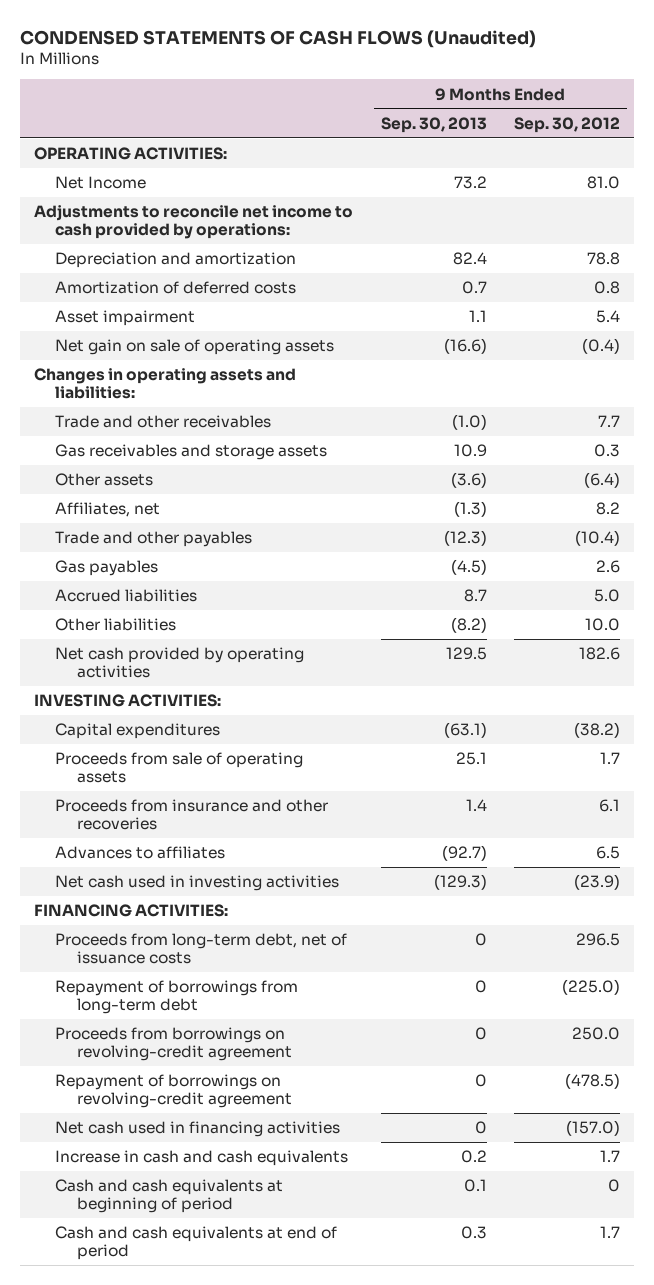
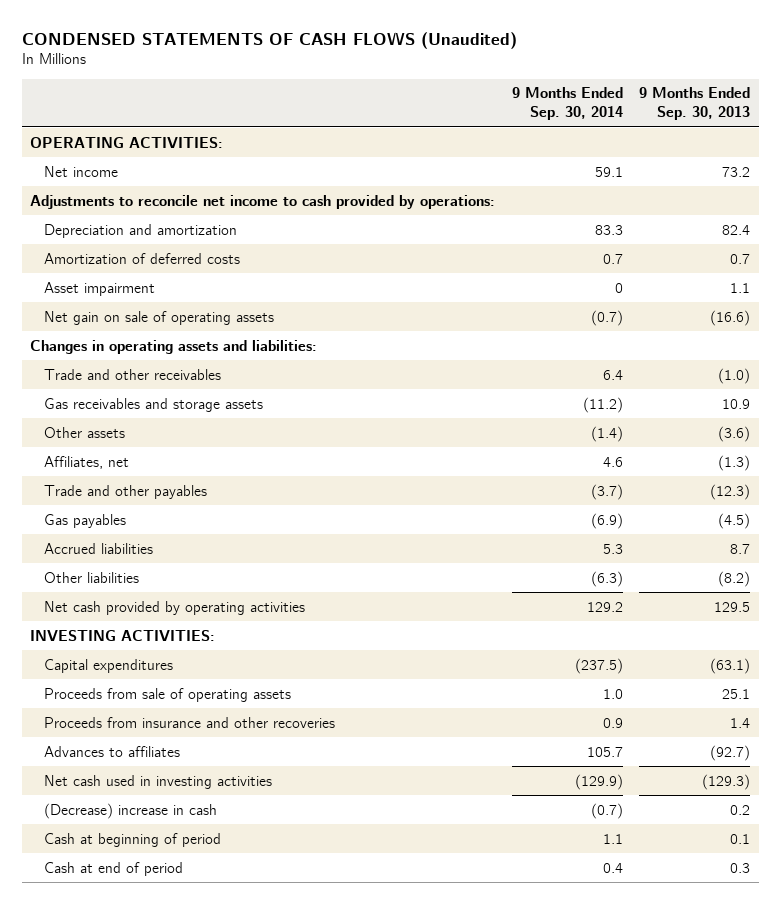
- | 9 Months Ended Sep. 30, 2013 | 9 Months Ended Sep. 30, 2012
+ | 9 Months Ended Sep. 30, 2014 | 9 Months Ended Sep. 30, 2013
- Net Income | 73.2 | 81.0
+ Net income | 59.1 | 73.2
- FINANCING ACTIVITIES:
- Proceeds from long-term debt, net of issuance costs | 0 | 296.5
- Repayment of borrowings from long-term debt | 0 | (225.0)
- Proceeds from borrowings on revolving-credit agreement | 0 | 250.0
- Repayment of borrowings on revolving-credit agreement | 0 | (478.5)
- Net cash used in financing activities | 0 | (157.0)
- Increase in cash and cash equivalents | 0.2 | 1.7
- Cash and cash equivalents at beginning of period | 0.1 | 0
- Cash and cash equivalents at end of period | 0.3 | 1.7
+ (Decrease) increase in cash | (0.7) | 0.2
+ Cash at beginning of period | 1.1 | 0.1
+ Cash at end of period | 0.4 | 0.3

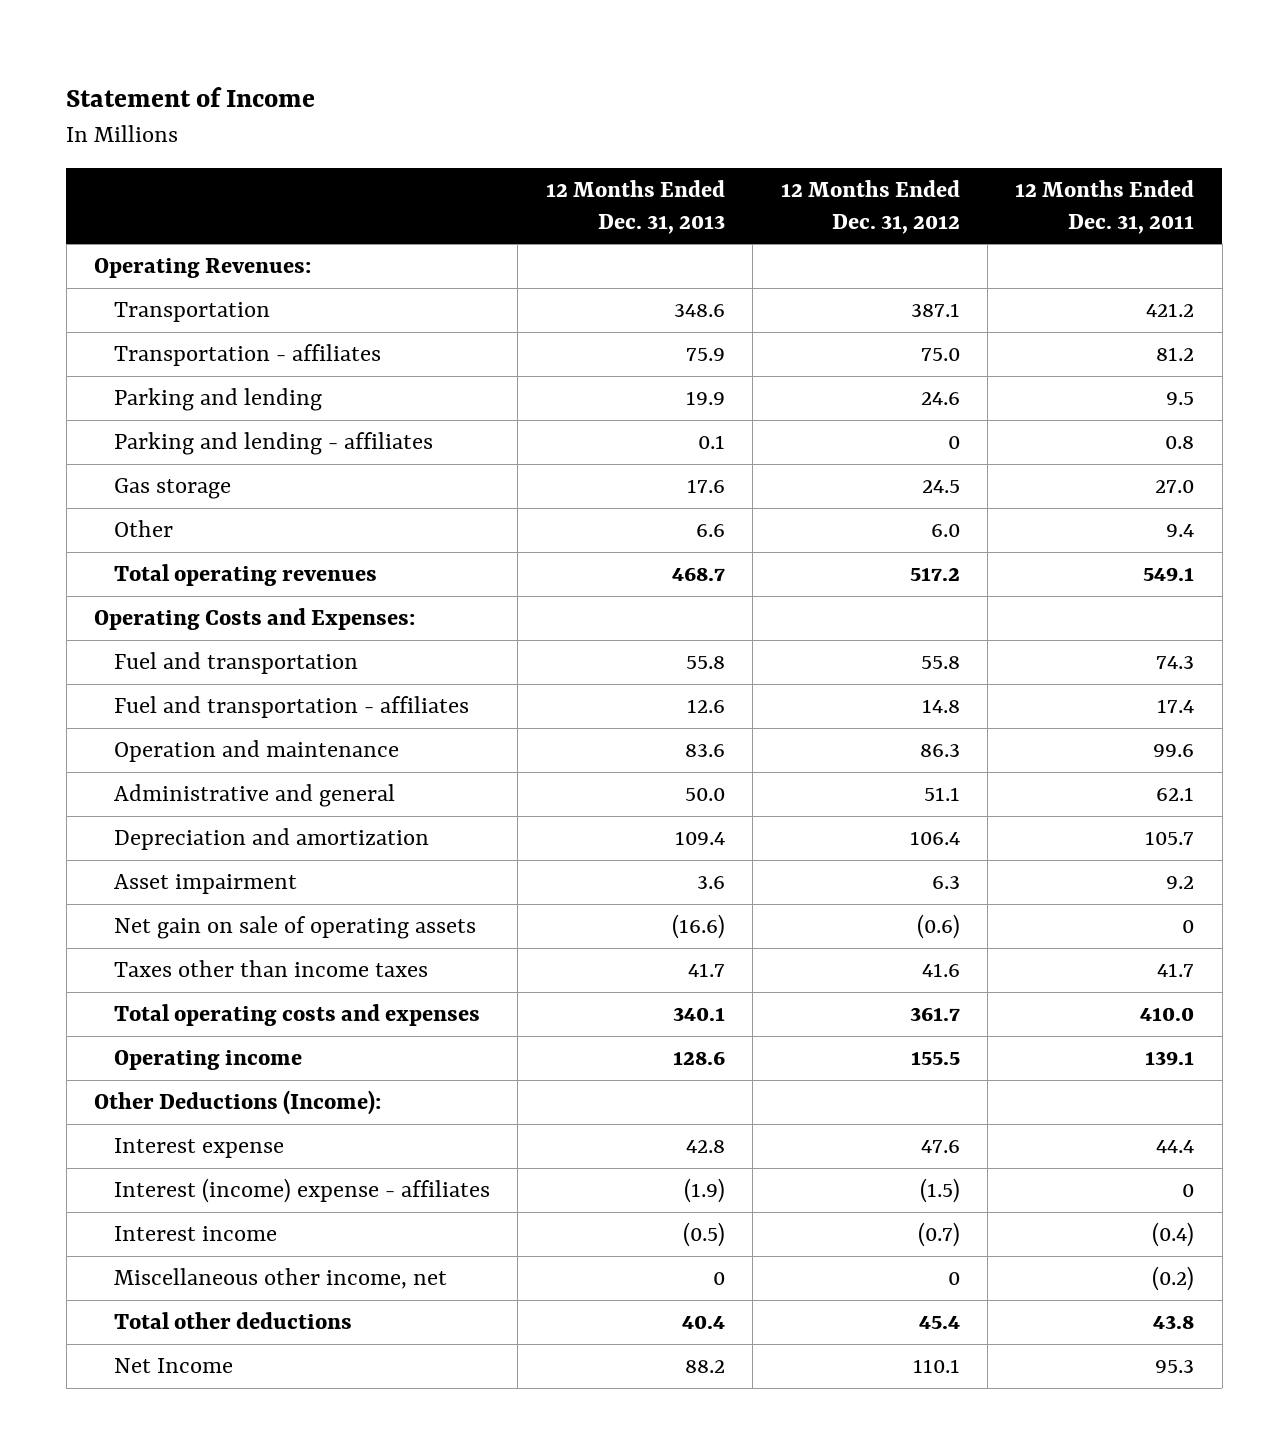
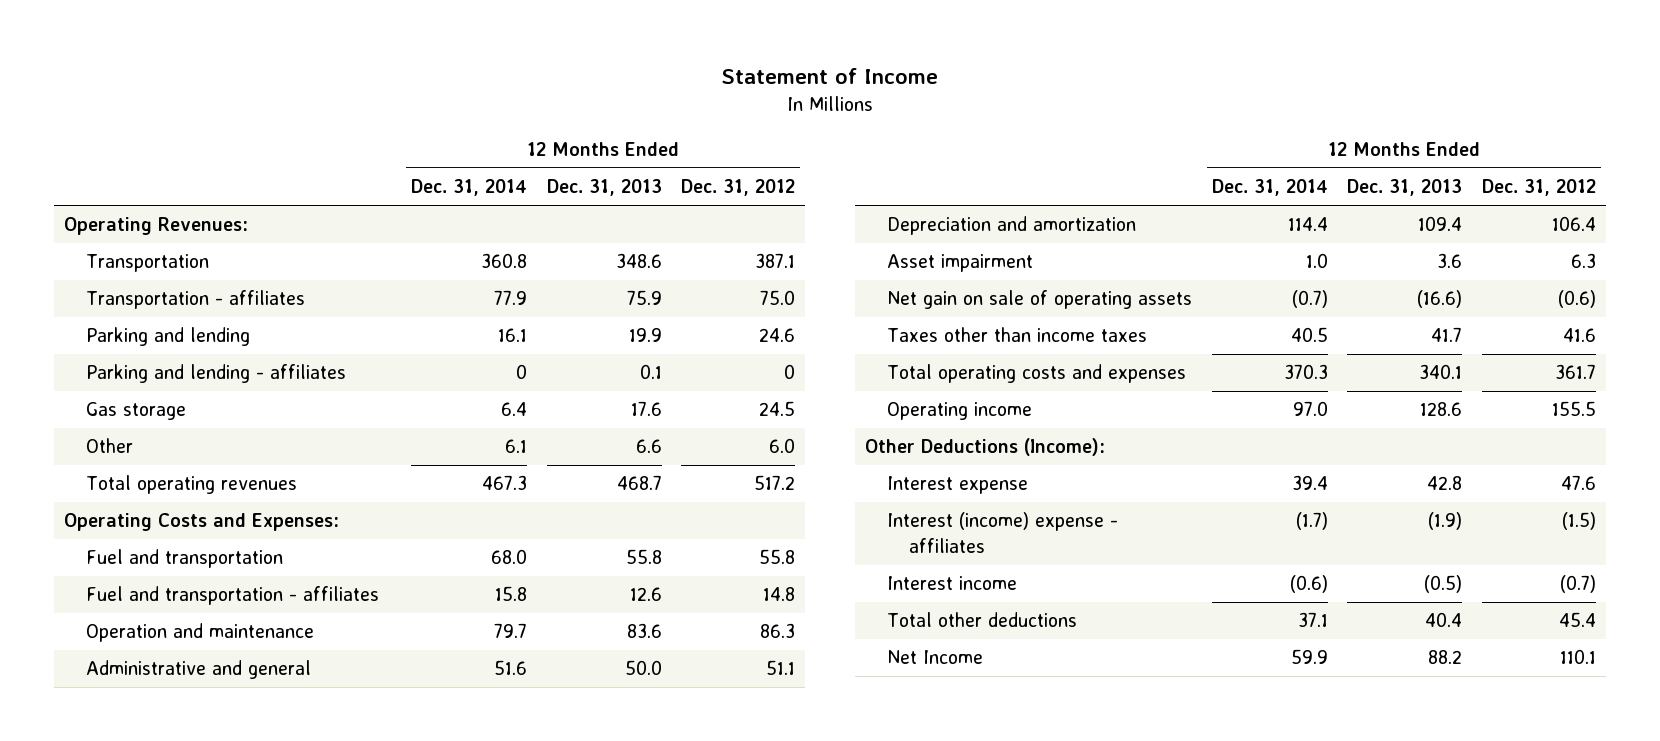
- | 12 Months Ended Dec. 31, 2013 | 12 Months Ended Dec. 31, 2012 | 12 Months Ended Dec. 31, 2011
+ | 12 Months Ended Dec. 31, 2014 | 12 Months Ended Dec. 31, 2013 | 12 Months Ended Dec. 31, 2012
- Miscellaneous other income, net | 0 | 0 | (0.2)

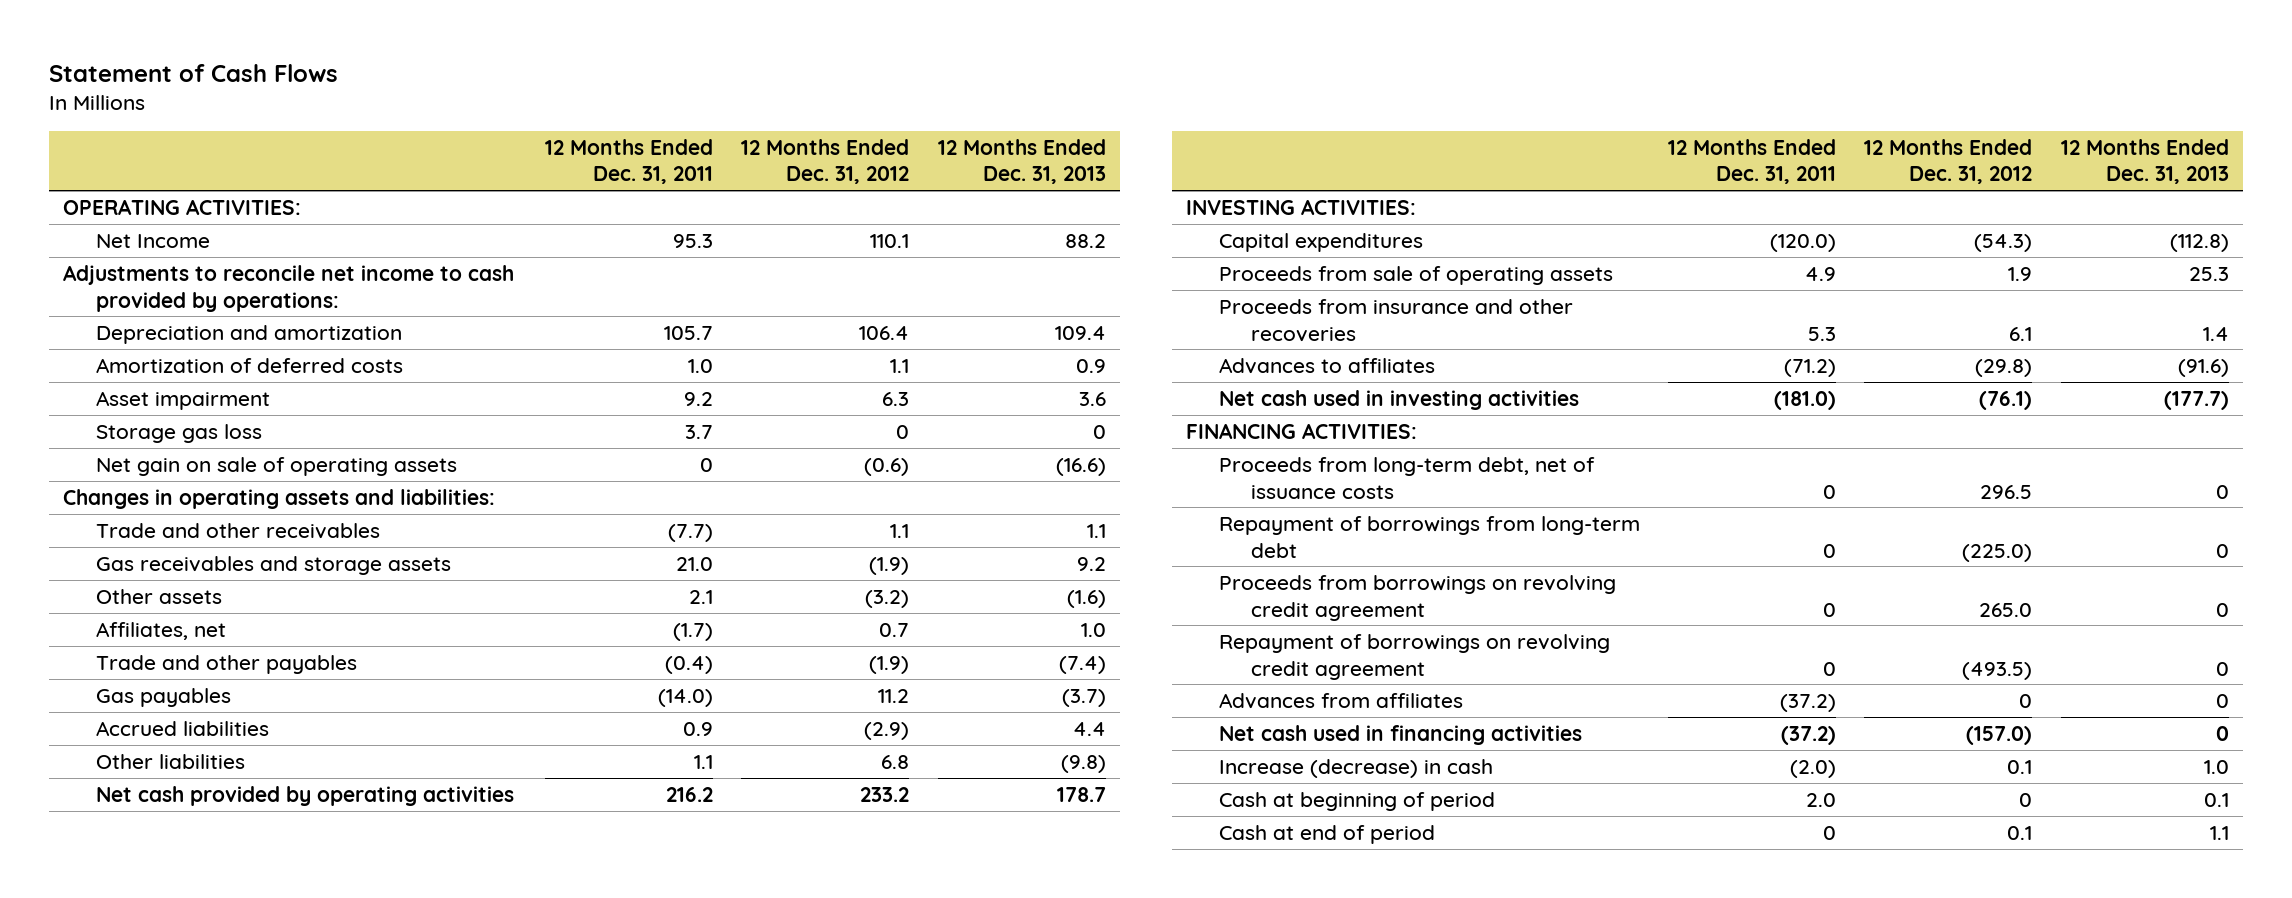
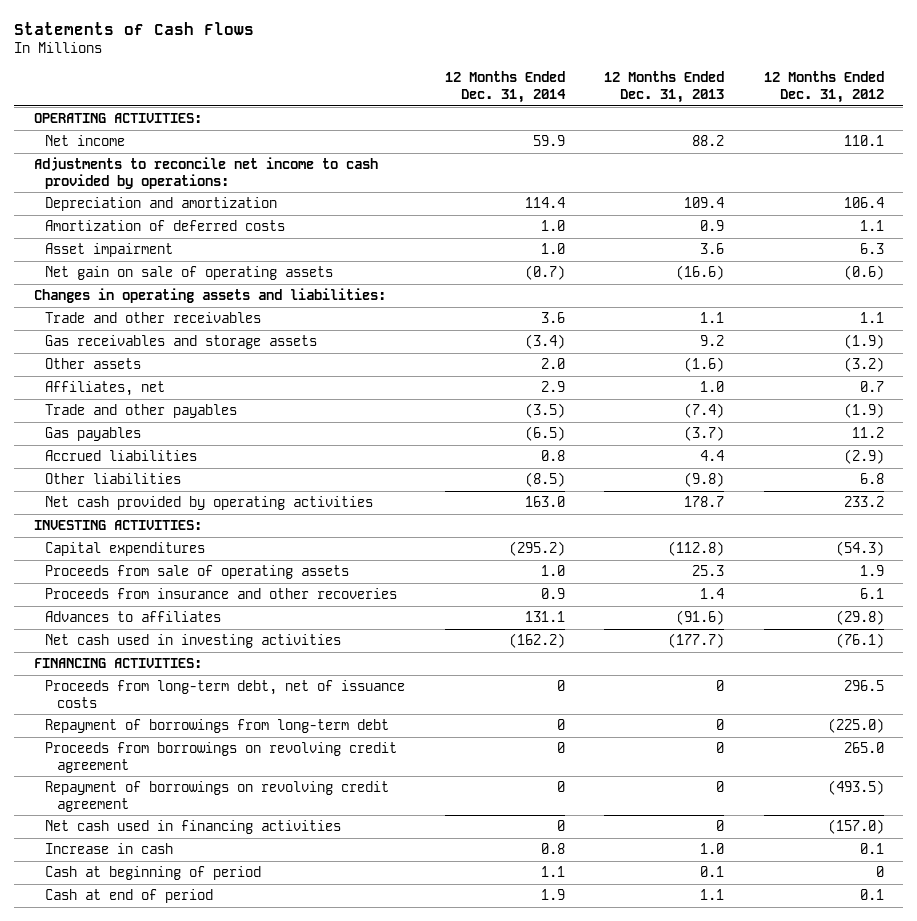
- Statement of Cash Flows
+ Statements of Cash Flows
- | 12 Months Ended Dec. 31, 2011 | 12 Months Ended Dec. 31, 2012 | 12 Months Ended Dec. 31, 2013
+ | 12 Months Ended Dec. 31, 2014 | 12 Months Ended Dec. 31, 2013 | 12 Months Ended Dec. 31, 2012
- Net Income | 95.3 | 110.1 | 88.2
+ Net income | 59.9 | 88.2 | 110.1
- Storage gas loss | 3.7 | 0 | 0
- Advances from affiliates | (37.2) | 0 | 0
- Increase (decrease) in cash | (2.0) | 0.1 | 1.0
+ Increase in cash | 0.8 | 1.0 | 0.1

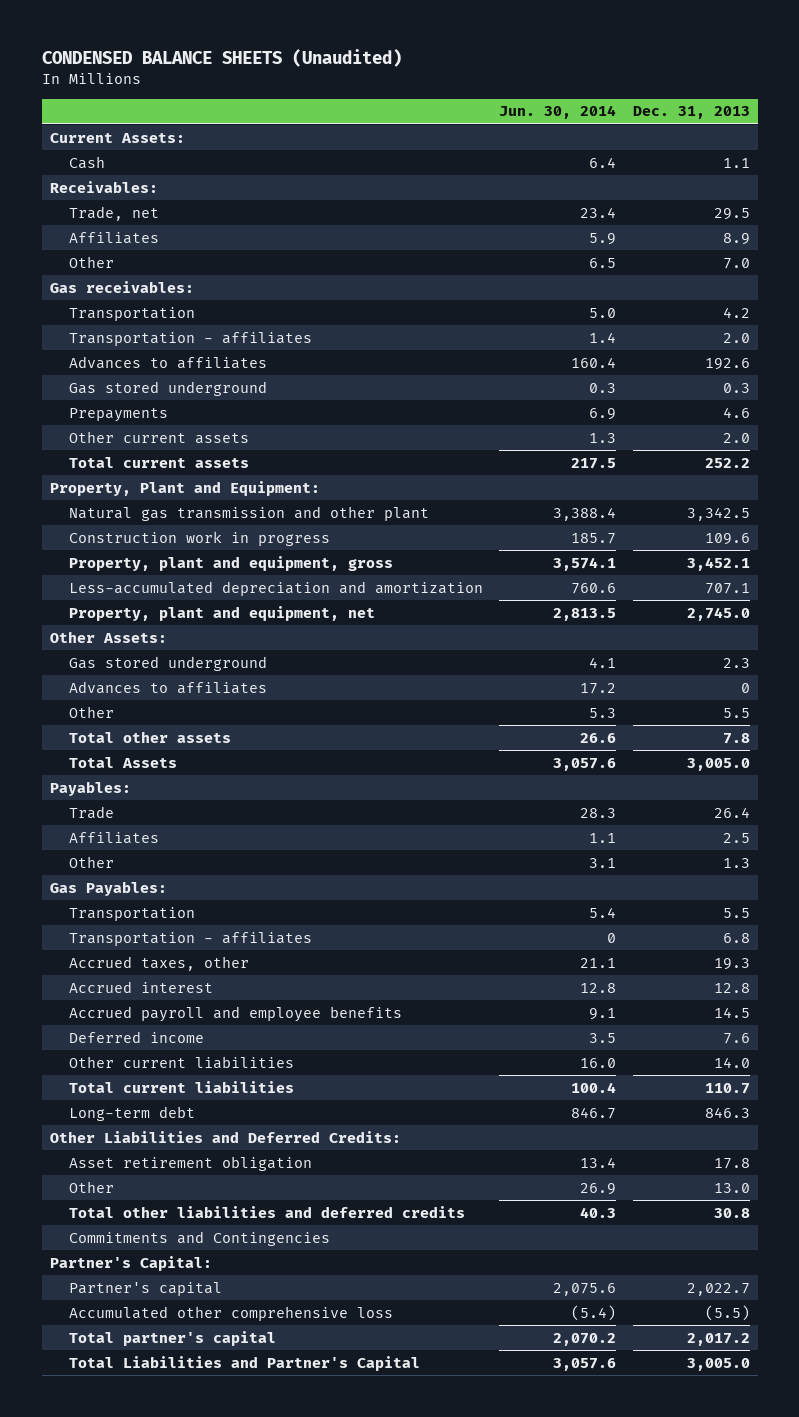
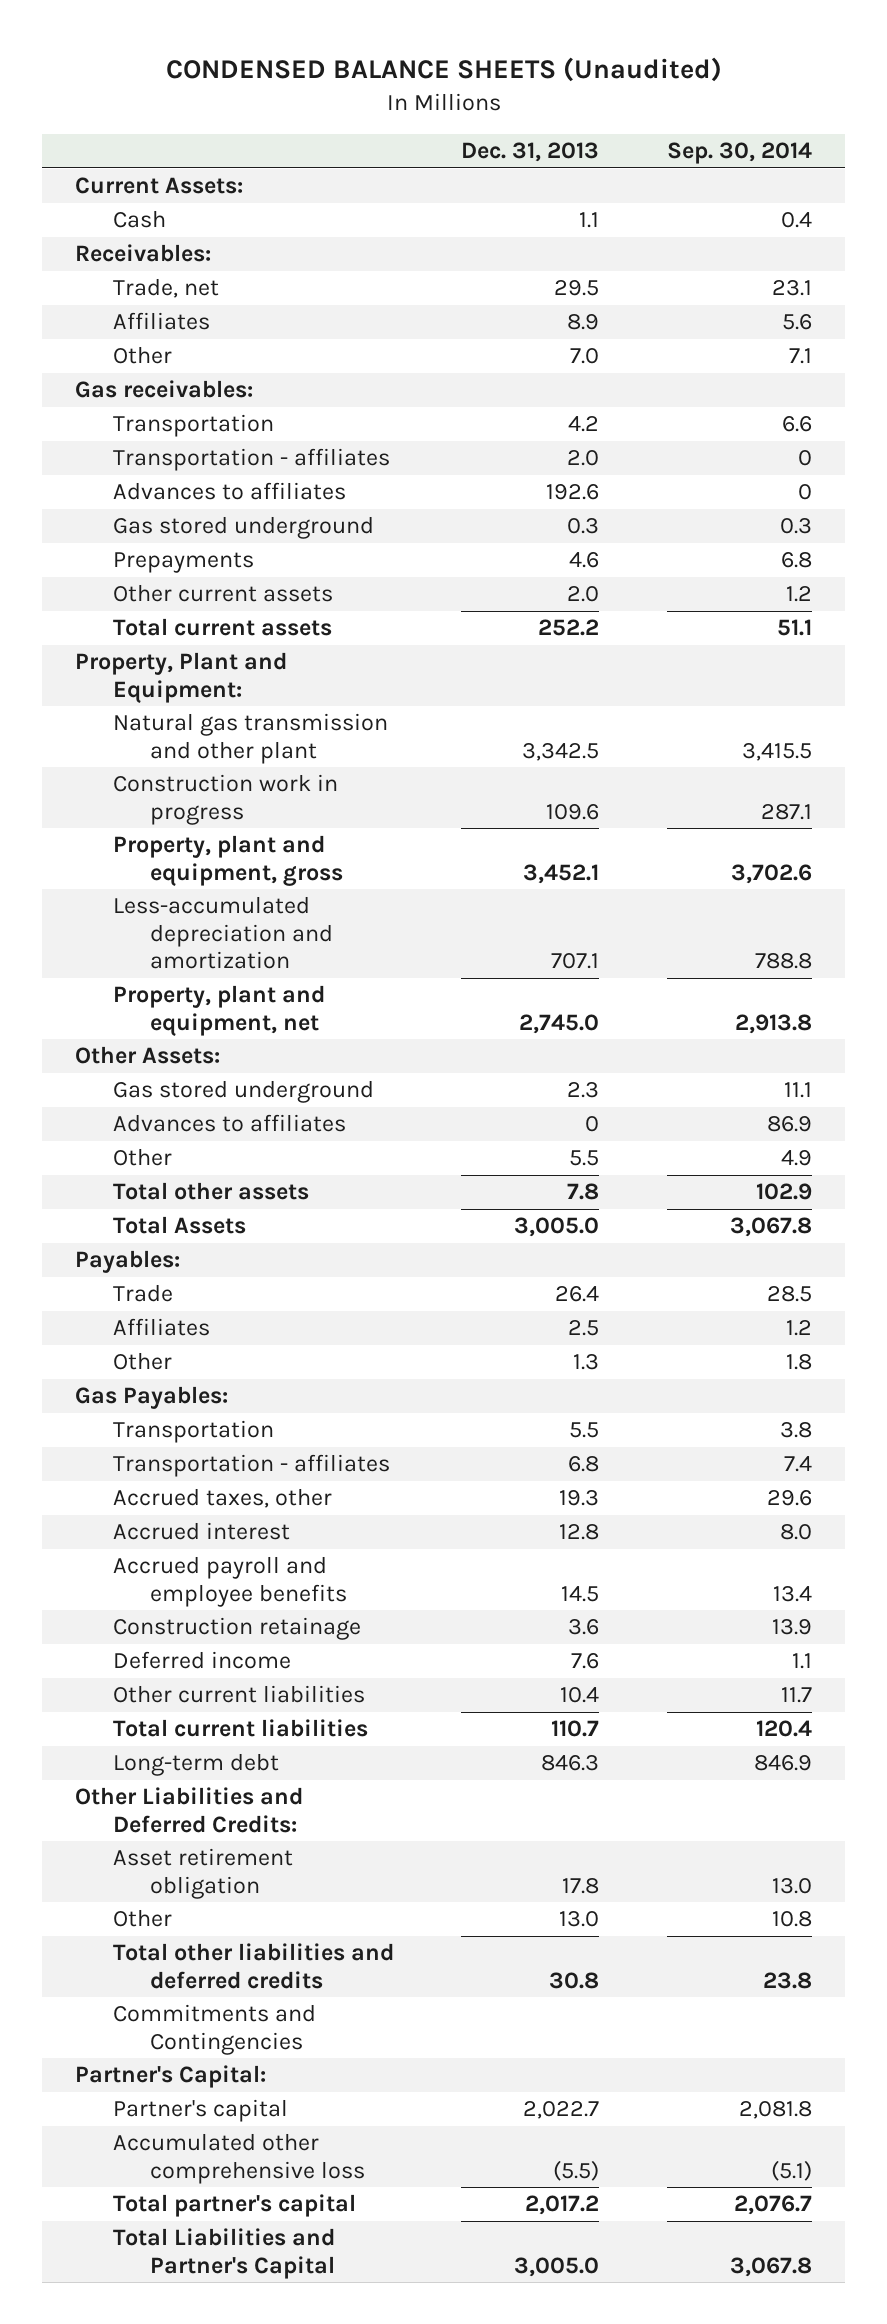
- | Jun. 30, 2014 | Dec. 31, 2013
+ | Dec. 31, 2013 | Sep. 30, 2014
+ Construction retainage | 3.6 | 13.9
- Other current liabilities | 16.0 | 14.0
+ Other current liabilities | 10.4 | 11.7

